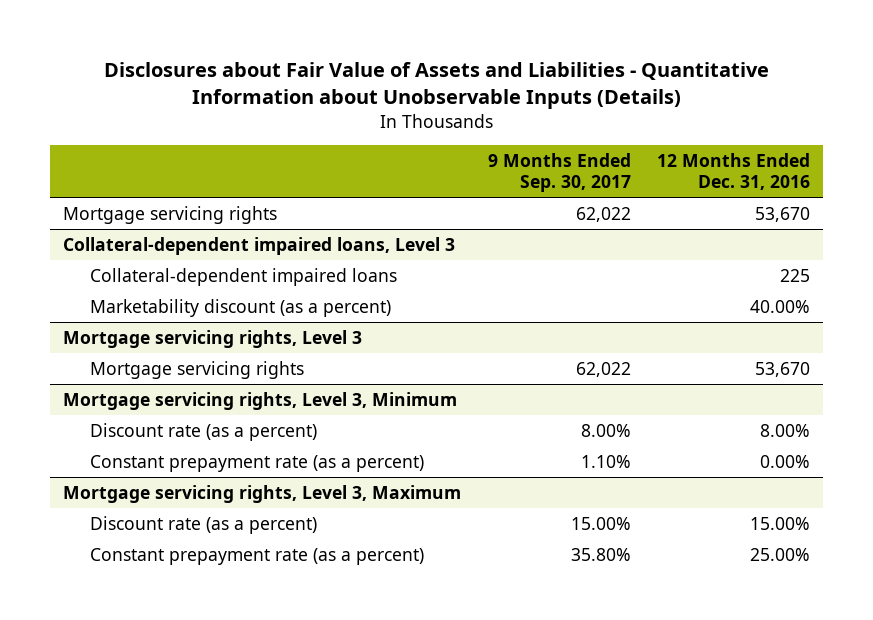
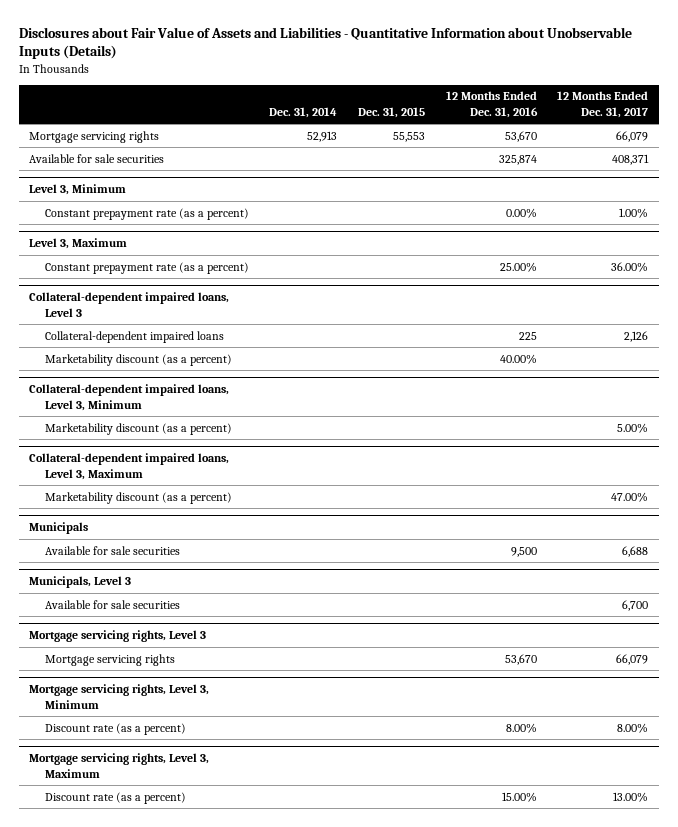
- | 9 Months Ended Sep. 30, 2017 | 12 Months Ended Dec. 31, 2016
+ | Dec. 31, 2014 | Dec. 31, 2015 | 12 Months Ended Dec. 31, 2016 | 12 Months Ended Dec. 31, 2017
+ Available for sale securities | | | 325,874 | 408,371
+ Level 3, Minimum
+ Constant prepayment rate (as a percent) | | | 0.00% | 1.00%
+ Level 3, Maximum
+ Constant prepayment rate (as a percent) | | | 25.00% | 36.00%
+ Collateral-dependent impaired loans, Level 3, Minimum
+ Marketability discount (as a percent) | | | | 5.00%
+ Collateral-dependent impaired loans, Level 3, Maximum
+ Marketability discount (as a percent) | | | | 47.00%
+ Municipals
+ Available for sale securities | | | 9,500 | 6,688
+ Municipals, Level 3
+ Available for sale securities | | | | 6,700
@ Mortgage servicing rights, Level 3, Minimum
- Constant prepayment rate (as a percent) | 1.10% | 0.00%
@ Mortgage servicing rights, Level 3, Maximum
- Constant prepayment rate (as a percent) | 35.80% | 25.00%

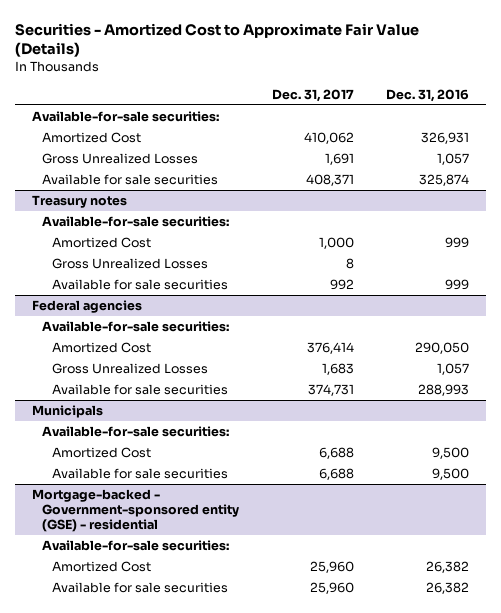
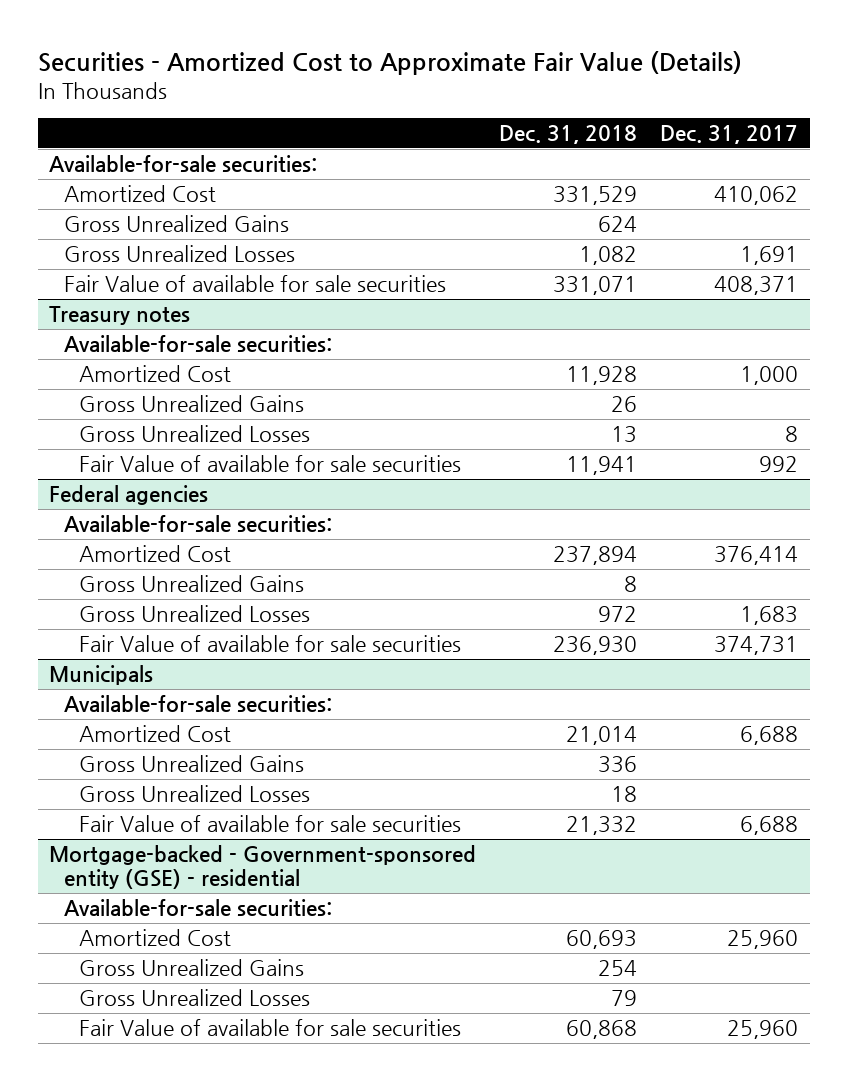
- | Dec. 31, 2017 | Dec. 31, 2016
+ | Dec. 31, 2018 | Dec. 31, 2017
+ Gross Unrealized Gains | 624 |
- Available for sale securities | 408,371 | 325,874
+ Fair Value of available for sale securities | 331,071 | 408,371
@ Treasury notes
+ Gross Unrealized Gains | 26 |
- Available for sale securities | 992 | 999
+ Fair Value of available for sale securities | 11,941 | 992
@ Federal agencies
+ Gross Unrealized Gains | 8 |
- Available for sale securities | 374,731 | 288,993
+ Fair Value of available for sale securities | 236,930 | 374,731
@ Municipals
- Available for sale securities | 6,688 | 9,500
+ Gross Unrealized Gains | 336 |
+ Gross Unrealized Losses | 18 |
+ Fair Value of available for sale securities | 21,332 | 6,688
@ Mortgage-backed - Government-sponsored entity (GSE) - residential
- Available for sale securities | 25,960 | 26,382
+ Gross Unrealized Gains | 254 |
+ Gross Unrealized Losses | 79 |
+ Fair Value of available for sale securities | 60,868 | 25,960

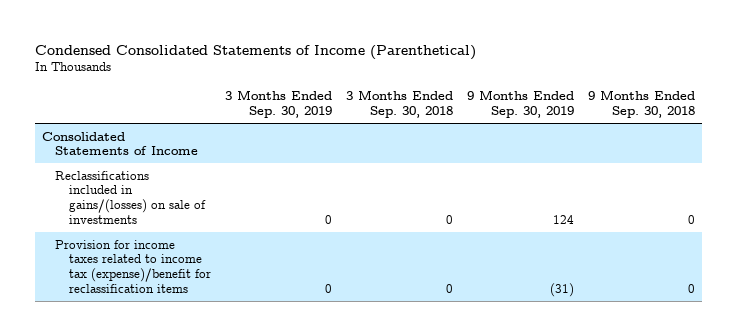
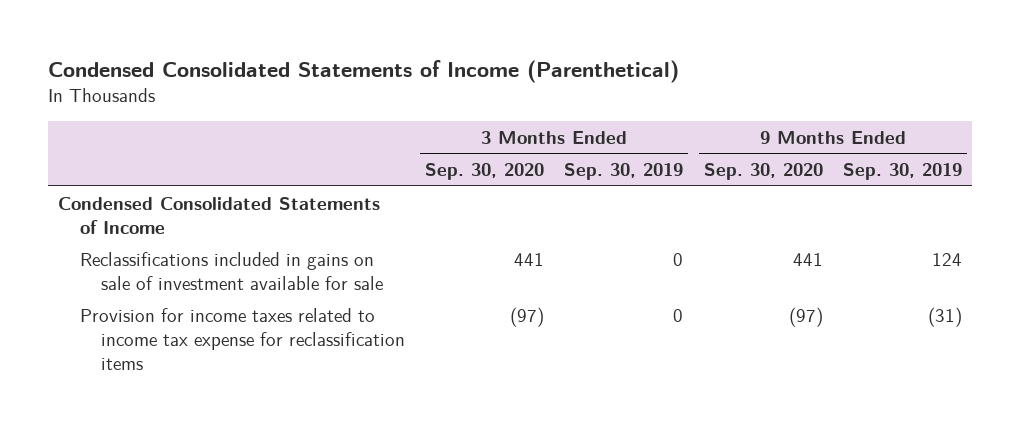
- | 3 Months Ended Sep. 30, 2019 | 3 Months Ended Sep. 30, 2018 | 9 Months Ended Sep. 30, 2019 | 9 Months Ended Sep. 30, 2018
+ | 3 Months Ended Sep. 30, 2020 | 3 Months Ended Sep. 30, 2019 | 9 Months Ended Sep. 30, 2020 | 9 Months Ended Sep. 30, 2019
- Consolidated Statements of Income
- Reclassifications included in gains/(losses) on sale of investments | 0 | 0 | 124 | 0
- Provision for income taxes related to income tax (expense)/benefit for reclassification items | 0 | 0 | (31) | 0
+ Condensed Consolidated Statements of Income
+ Reclassifications included in gains on sale of investment available for sale | 441 | 0 | 441 | 124
+ Provision for income taxes related to income tax expense for reclassification items | (97) | 0 | (97) | (31)

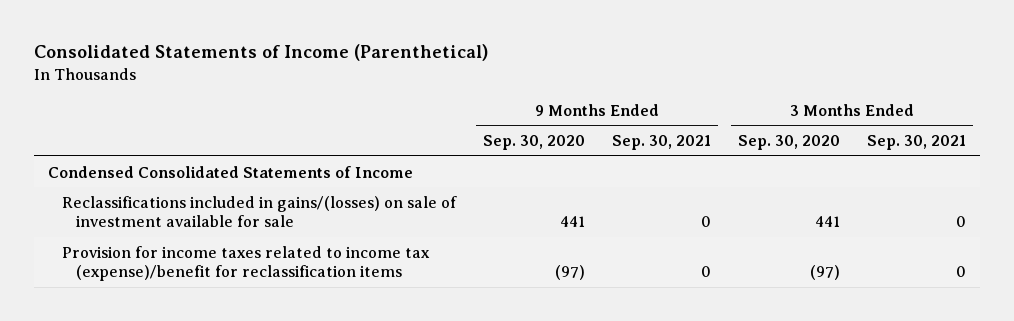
- Condensed Consolidated Statements of Income (Parenthetical)
+ Consolidated Statements of Income (Parenthetical)
- | 3 Months Ended Sep. 30, 2020 | 3 Months Ended Sep. 30, 2019 | 9 Months Ended Sep. 30, 2020 | 9 Months Ended Sep. 30, 2019
+ | 9 Months Ended Sep. 30, 2020 | 9 Months Ended Sep. 30, 2021 | 3 Months Ended Sep. 30, 2020 | 3 Months Ended Sep. 30, 2021
- Reclassifications included in gains on sale of investment available for sale | 441 | 0 | 441 | 124
- Provision for income taxes related to income tax expense for reclassification items | (97) | 0 | (97) | (31)
+ Reclassifications included in gains/(losses) on sale of investment available for sale | 441 | 0 | 441 | 0
+ Provision for income taxes related to income tax (expense)/benefit for reclassification items | (97) | 0 | (97) | 0

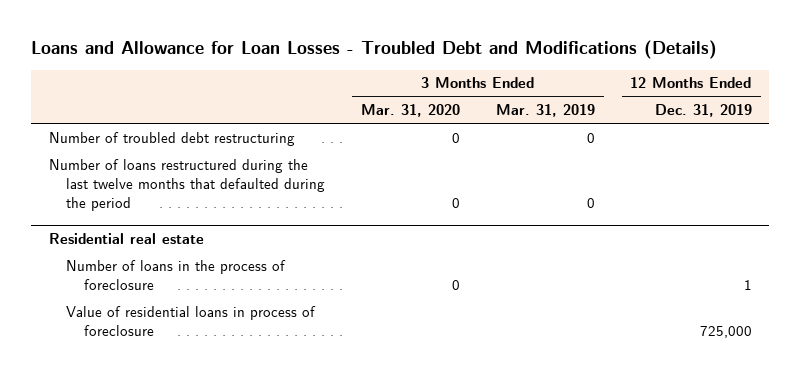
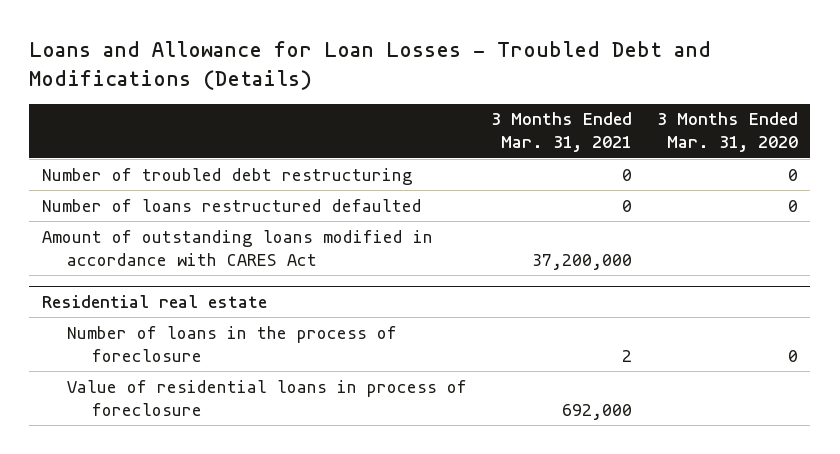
- | 3 Months Ended Mar. 31, 2020 | 3 Months Ended Mar. 31, 2019 | 12 Months Ended Dec. 31, 2019
+ | 3 Months Ended Mar. 31, 2021 | 3 Months Ended Mar. 31, 2020
- Number of loans restructured during the last twelve months that defaulted during the period | 0 | 0 |
+ Number of loans restructured defaulted | 0 | 0
+ Amount of outstanding loans modified in accordance with CARES Act | 37,200,000 |

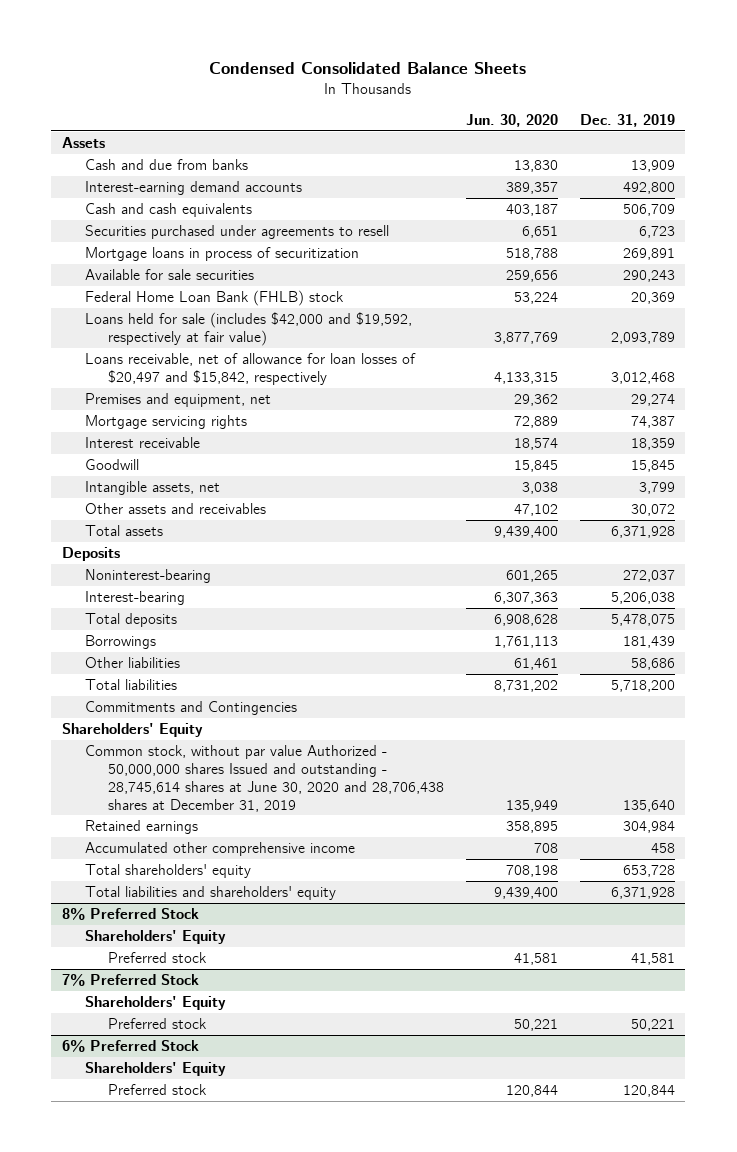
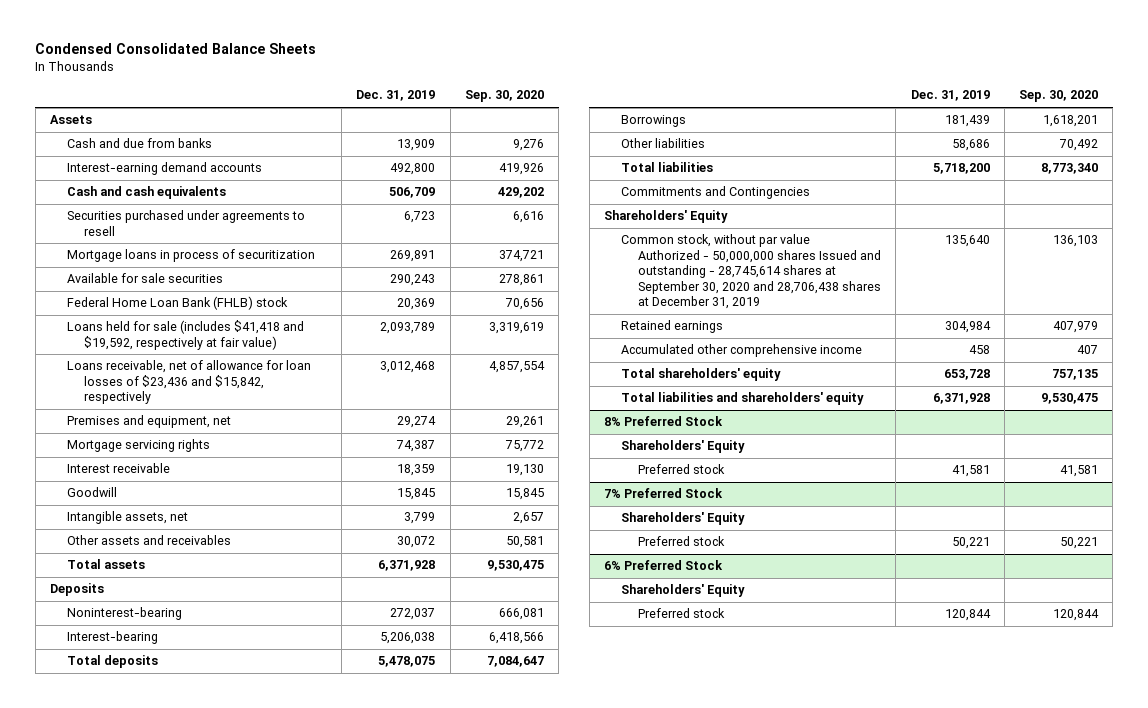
- | Jun. 30, 2020 | Dec. 31, 2019
+ | Dec. 31, 2019 | Sep. 30, 2020
- Loans held for sale (includes $42,000 and $19,592, respectively at fair value) | 3,877,769 | 2,093,789
- Loans receivable, net of allowance for loan losses of $20,497 and $15,842, respectively | 4,133,315 | 3,012,468
+ Loans held for sale (includes $41,418 and $19,592, respectively at fair value) | 2,093,789 | 3,319,619
+ Loans receivable, net of allowance for loan losses of $23,436 and $15,842, respectively | 3,012,468 | 4,857,554
- Common stock, without par value Authorized - 50,000,000 shares Issued and outstanding - 28,745,614 shares at June 30, 2020 and 28,706,438 shares at December 31, 2019 | 135,949 | 135,640
+ Common stock, without par value Authorized - 50,000,000 shares Issued and outstanding - 28,745,614 shares at September 30, 2020 and 28,706,438 shares at December 31, 2019 | 135,640 | 136,103

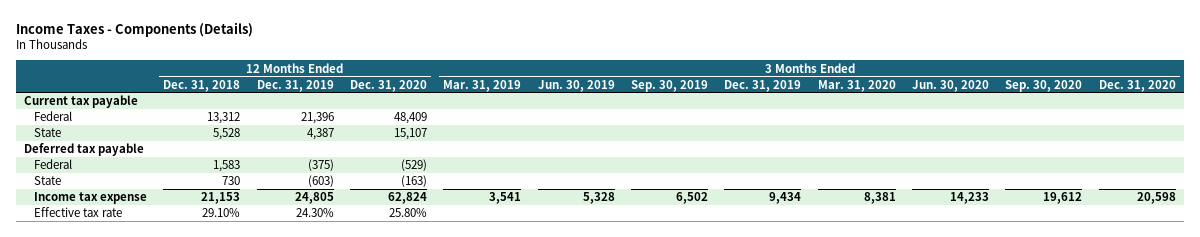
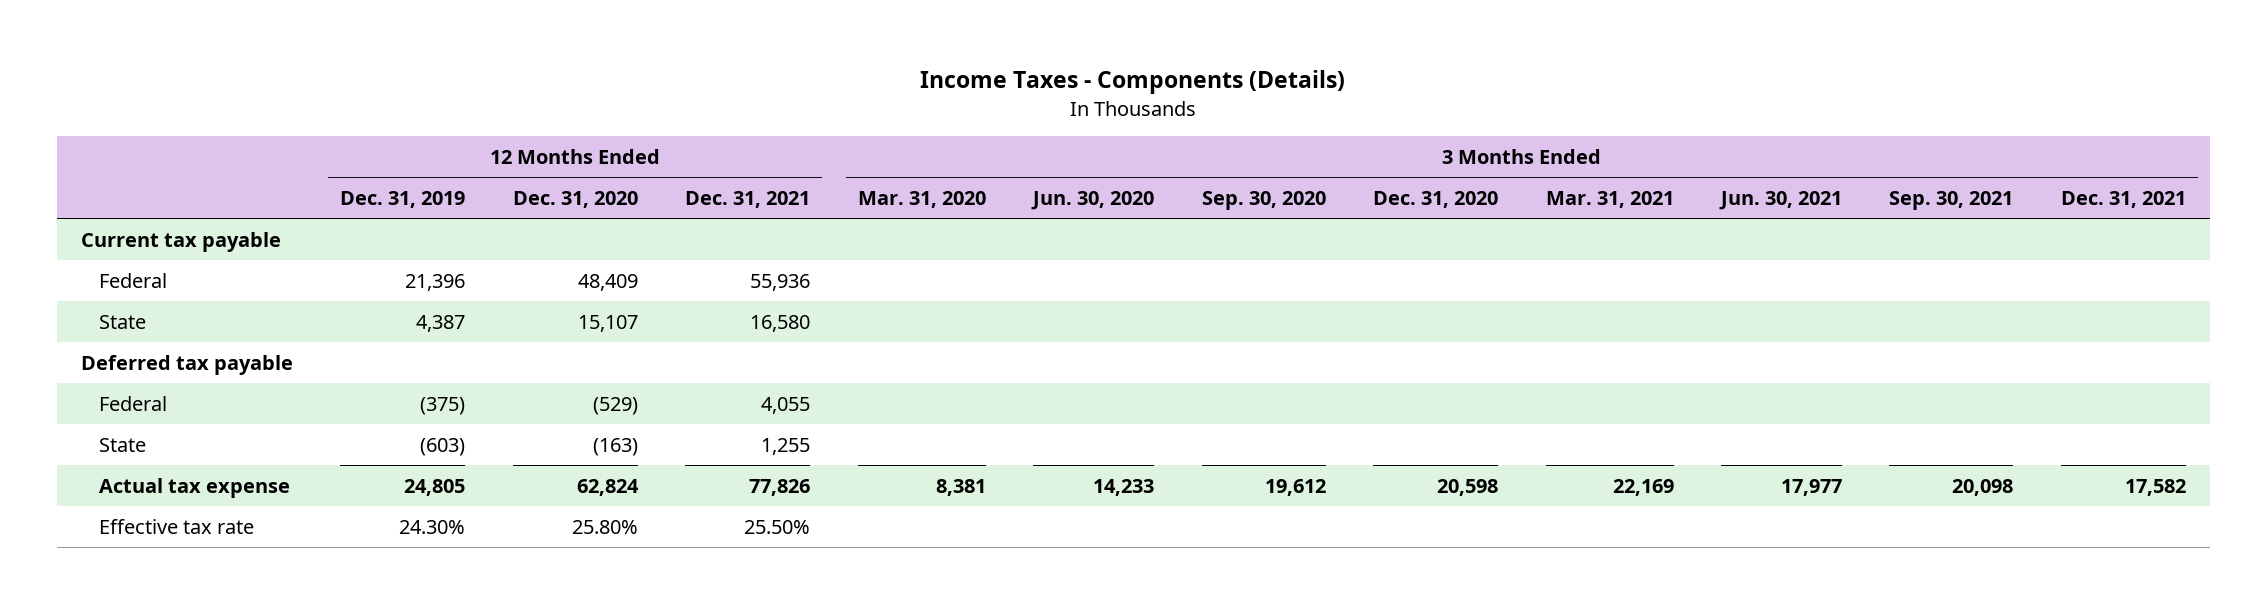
- | 12 Months Ended Dec. 31, 2018 | 12 Months Ended Dec. 31, 2019 | 12 Months Ended Dec. 31, 2020 | 3 Months Ended Mar. 31, 2019 | 3 Months Ended Jun. 30, 2019 | 3 Months Ended Sep. 30, 2019 | 3 Months Ended Dec. 31, 2019 | 3 Months Ended Mar. 31, 2020 | 3 Months Ended Jun. 30, 2020 | 3 Months Ended Sep. 30, 2020 | 3 Months Ended Dec. 31, 2020
+ | 12 Months Ended Dec. 31, 2019 | 12 Months Ended Dec. 31, 2020 | 12 Months Ended Dec. 31, 2021 | 3 Months Ended Mar. 31, 2020 | 3 Months Ended Jun. 30, 2020 | 3 Months Ended Sep. 30, 2020 | 3 Months Ended Dec. 31, 2020 | 3 Months Ended Mar. 31, 2021 | 3 Months Ended Jun. 30, 2021 | 3 Months Ended Sep. 30, 2021 | 3 Months Ended Dec. 31, 2021
- Income tax expense | 21,153 | 24,805 | 62,824 | 3,541 | 5,328 | 6,502 | 9,434 | 8,381 | 14,233 | 19,612 | 20,598
+ Actual tax expense | 24,805 | 62,824 | 77,826 | 8,381 | 14,233 | 19,612 | 20,598 | 22,169 | 17,977 | 20,098 | 17,582

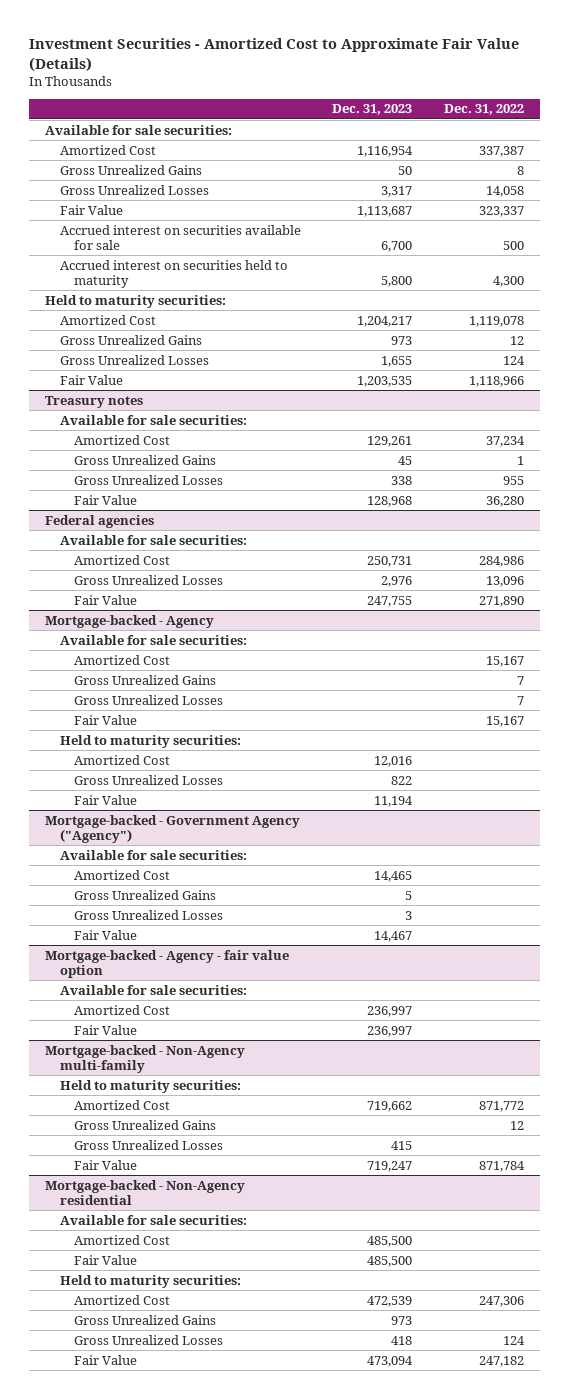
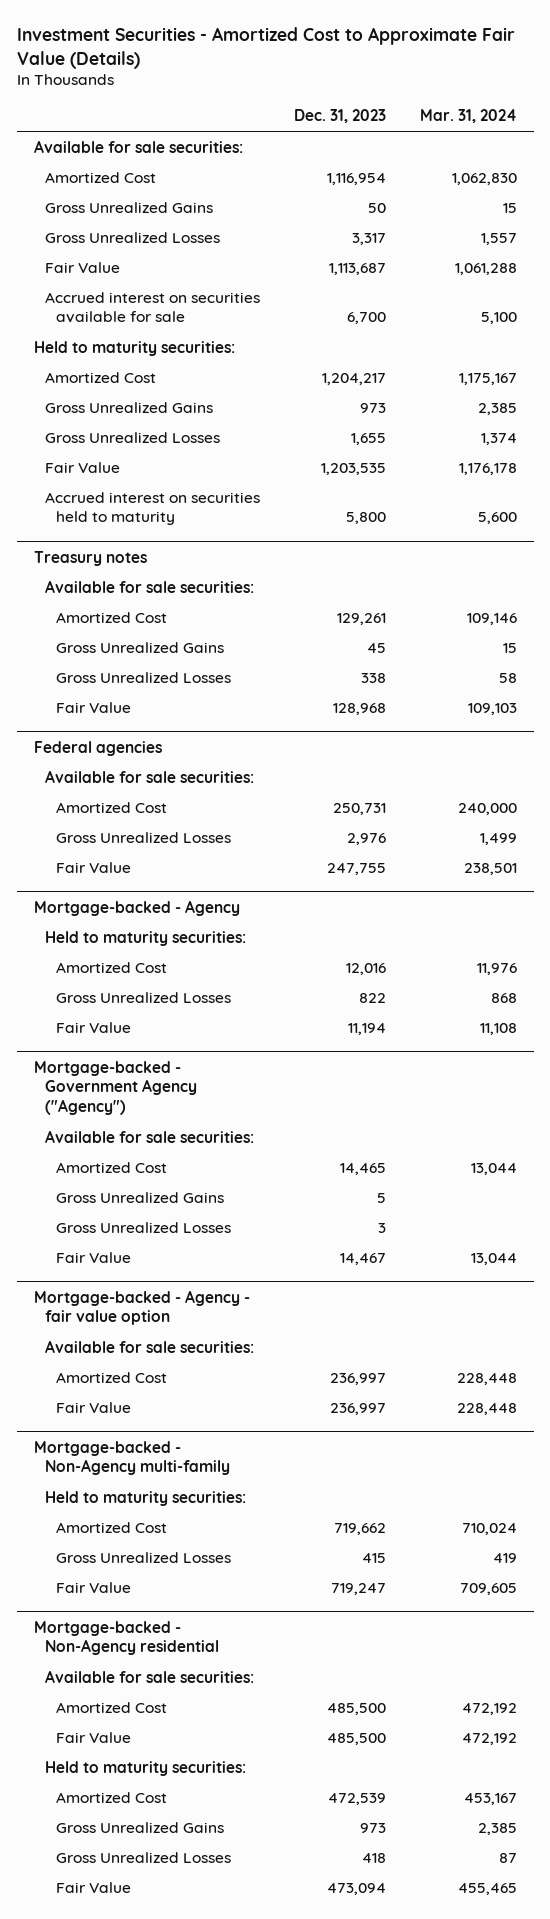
- | Dec. 31, 2023 | Dec. 31, 2022
+ | Dec. 31, 2023 | Mar. 31, 2024
moved down: Accrued interest on securities held to maturity | 5,800 | 5,600
@ Mortgage-backed - Agency
- Available for sale securities:
- Amortized Cost | | 15,167
- Gross Unrealized Gains | | 7
- Gross Unrealized Losses | | 7
- Fair Value | | 15,167
@ Mortgage-backed - Non-Agency multi-family
- Gross Unrealized Gains | | 12

